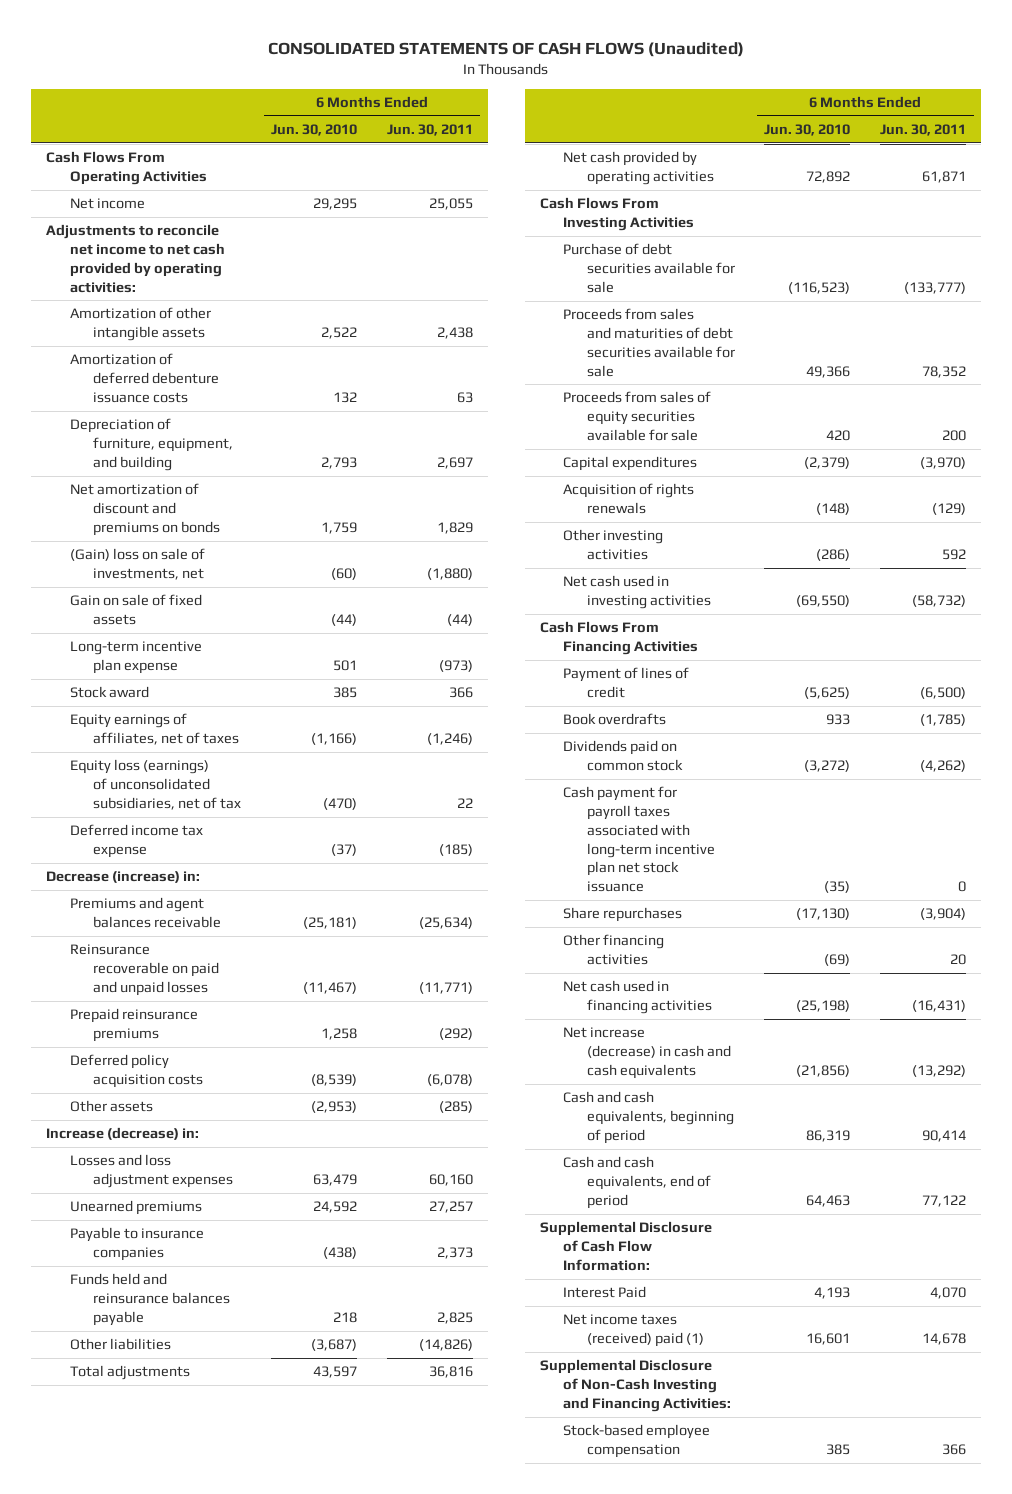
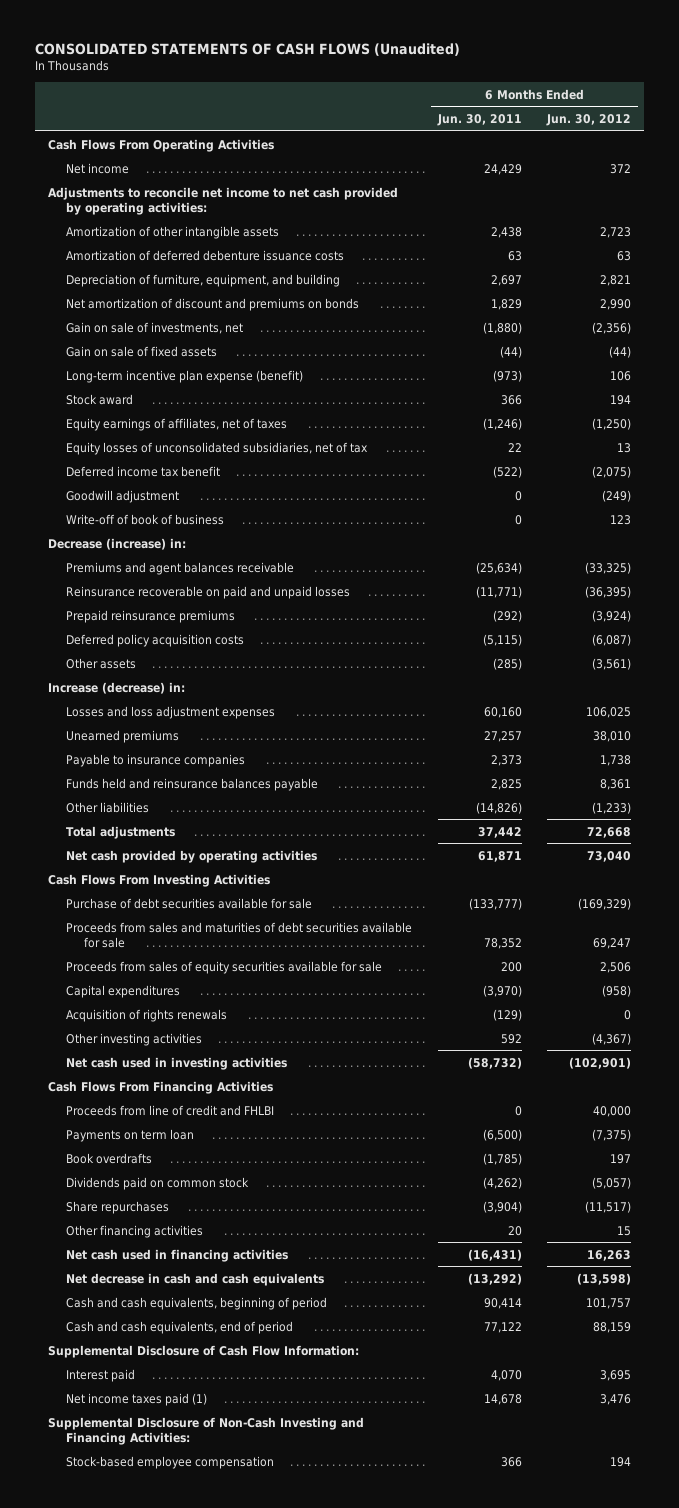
- | 6 Months Ended Jun. 30, 2010 | 6 Months Ended Jun. 30, 2011
+ | 6 Months Ended Jun. 30, 2011 | 6 Months Ended Jun. 30, 2012
- Net income | 29,295 | 25,055
+ Net income | 24,429 | 372
- (Gain) loss on sale of investments, net | (60) | (1,880)
+ Gain on sale of investments, net | (1,880) | (2,356)
- Long-term incentive plan expense | 501 | (973)
+ Long-term incentive plan expense (benefit) | (973) | 106
- Equity loss (earnings) of unconsolidated subsidiaries, net of tax | (470) | 22
- Deferred income tax expense | (37) | (185)
+ Equity losses of unconsolidated subsidiaries, net of tax | 22 | 13
+ Deferred income tax benefit | (522) | (2,075)
+ Goodwill adjustment | 0 | (249)
+ Write-off of book of business | 0 | 123
- Deferred policy acquisition costs | (8,539) | (6,078)
+ Deferred policy acquisition costs | (5,115) | (6,087)
- Total adjustments | 43,597 | 36,816
+ Total adjustments | 37,442 | 72,668
- Payment of lines of credit | (5,625) | (6,500)
+ Proceeds from line of credit and FHLBI | 0 | 40,000
+ Payments on term loan | (6,500) | (7,375)
- Cash payment for payroll taxes associated with long-term incentive plan net stock issuance | (35) | 0
- Net increase (decrease) in cash and cash equivalents | (21,856) | (13,292)
+ Net decrease in cash and cash equivalents | (13,292) | (13,598)
- Interest Paid | 4,193 | 4,070
- Net income taxes (received) paid (1) | 16,601 | 14,678
+ Interest paid | 4,070 | 3,695
+ Net income taxes paid (1) | 14,678 | 3,476

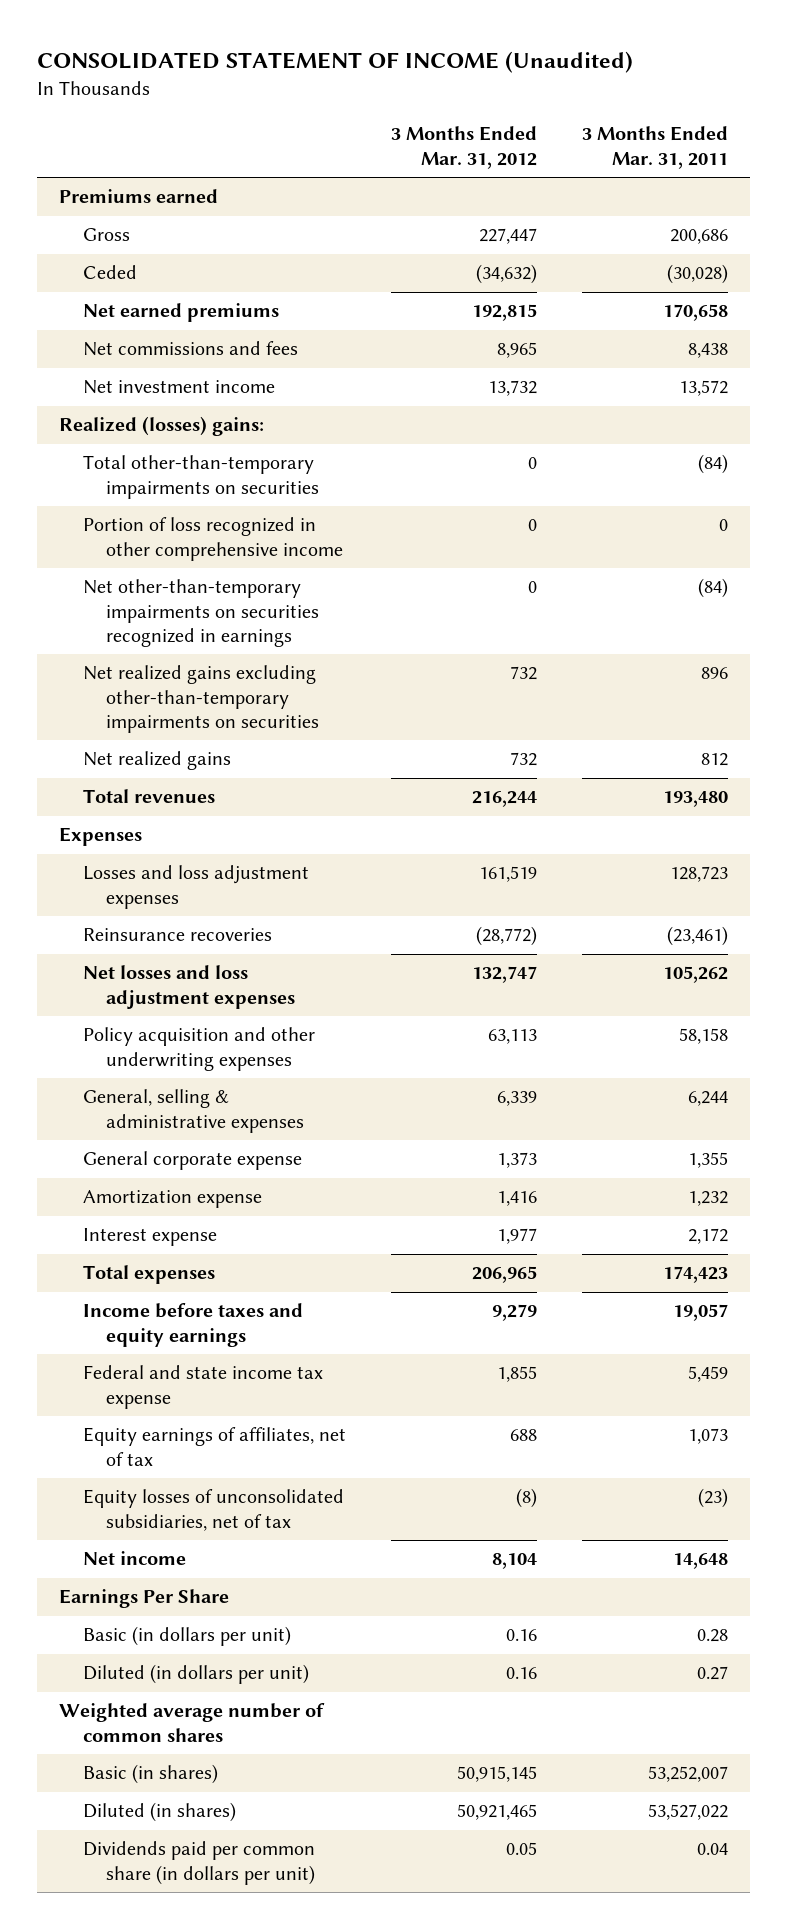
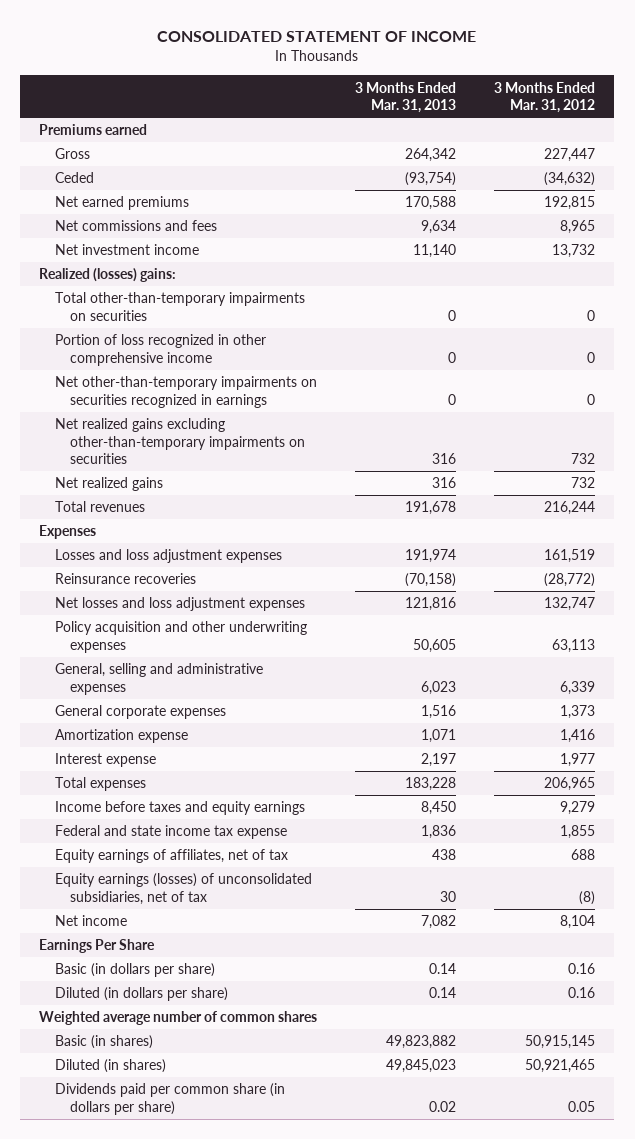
- CONSOLIDATED STATEMENT OF INCOME (Unaudited)
+ CONSOLIDATED STATEMENT OF INCOME
- | 3 Months Ended Mar. 31, 2012 | 3 Months Ended Mar. 31, 2011
+ | 3 Months Ended Mar. 31, 2013 | 3 Months Ended Mar. 31, 2012
- General, selling & administrative expenses | 6,339 | 6,244
- General corporate expense | 1,373 | 1,355
+ General, selling and administrative expenses | 6,023 | 6,339
+ General corporate expenses | 1,516 | 1,373
- Equity losses of unconsolidated subsidiaries, net of tax | (8) | (23)
+ Equity earnings (losses) of unconsolidated subsidiaries, net of tax | 30 | (8)
- Basic (in dollars per unit) | 0.16 | 0.28
- Diluted (in dollars per unit) | 0.16 | 0.27
+ Basic (in dollars per share) | 0.14 | 0.16
+ Diluted (in dollars per share) | 0.14 | 0.16
- Dividends paid per common share (in dollars per unit) | 0.05 | 0.04
+ Dividends paid per common share (in dollars per share) | 0.02 | 0.05

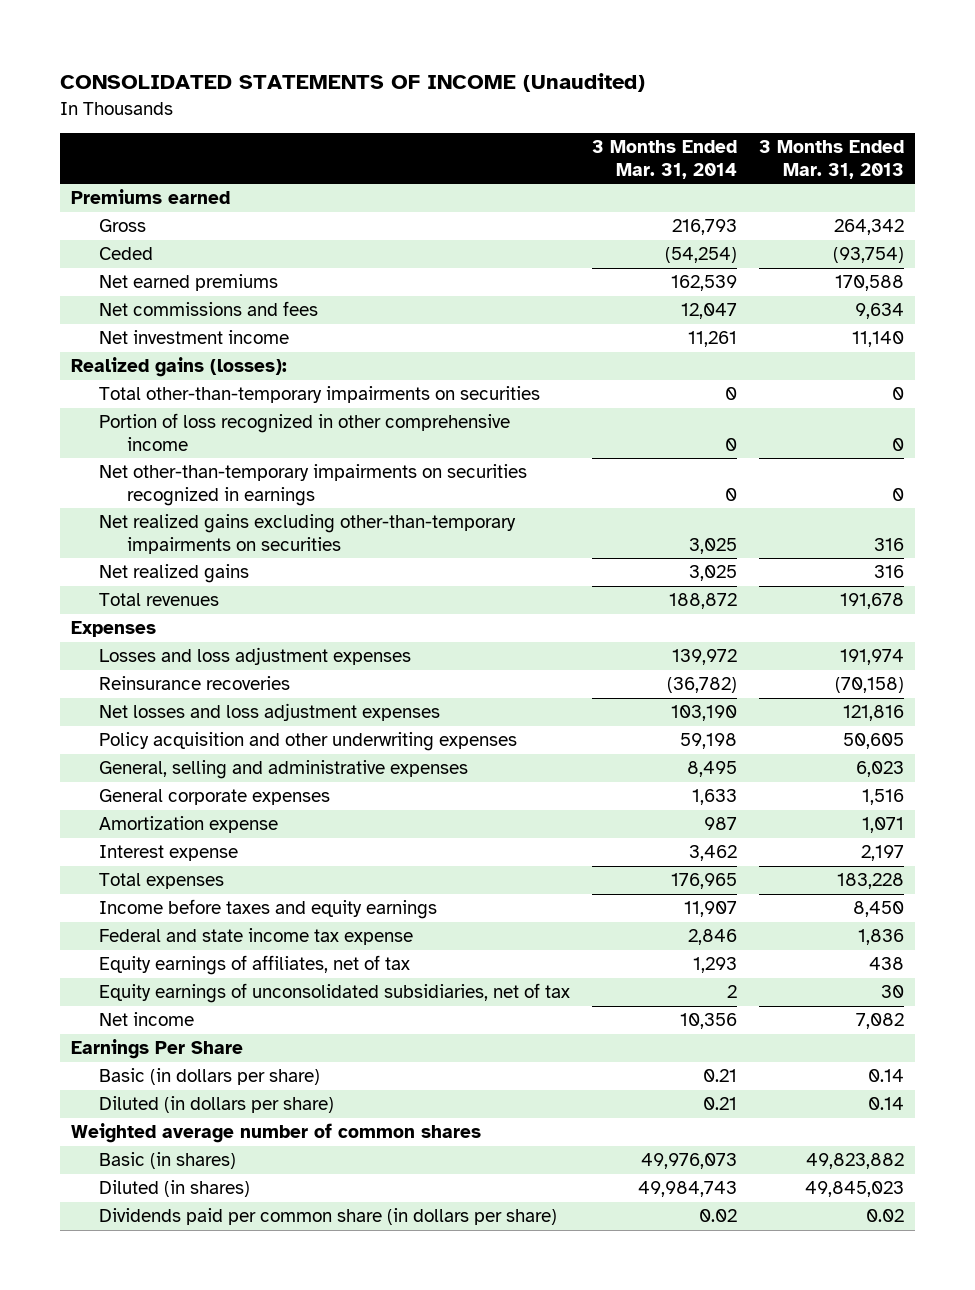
- CONSOLIDATED STATEMENT OF INCOME
+ CONSOLIDATED STATEMENTS OF INCOME (Unaudited)
- | 3 Months Ended Mar. 31, 2013 | 3 Months Ended Mar. 31, 2012
+ | 3 Months Ended Mar. 31, 2014 | 3 Months Ended Mar. 31, 2013
- Realized (losses) gains:
+ Realized gains (losses):
- Equity earnings (losses) of unconsolidated subsidiaries, net of tax | 30 | (8)
+ Equity earnings of unconsolidated subsidiaries, net of tax | 2 | 30

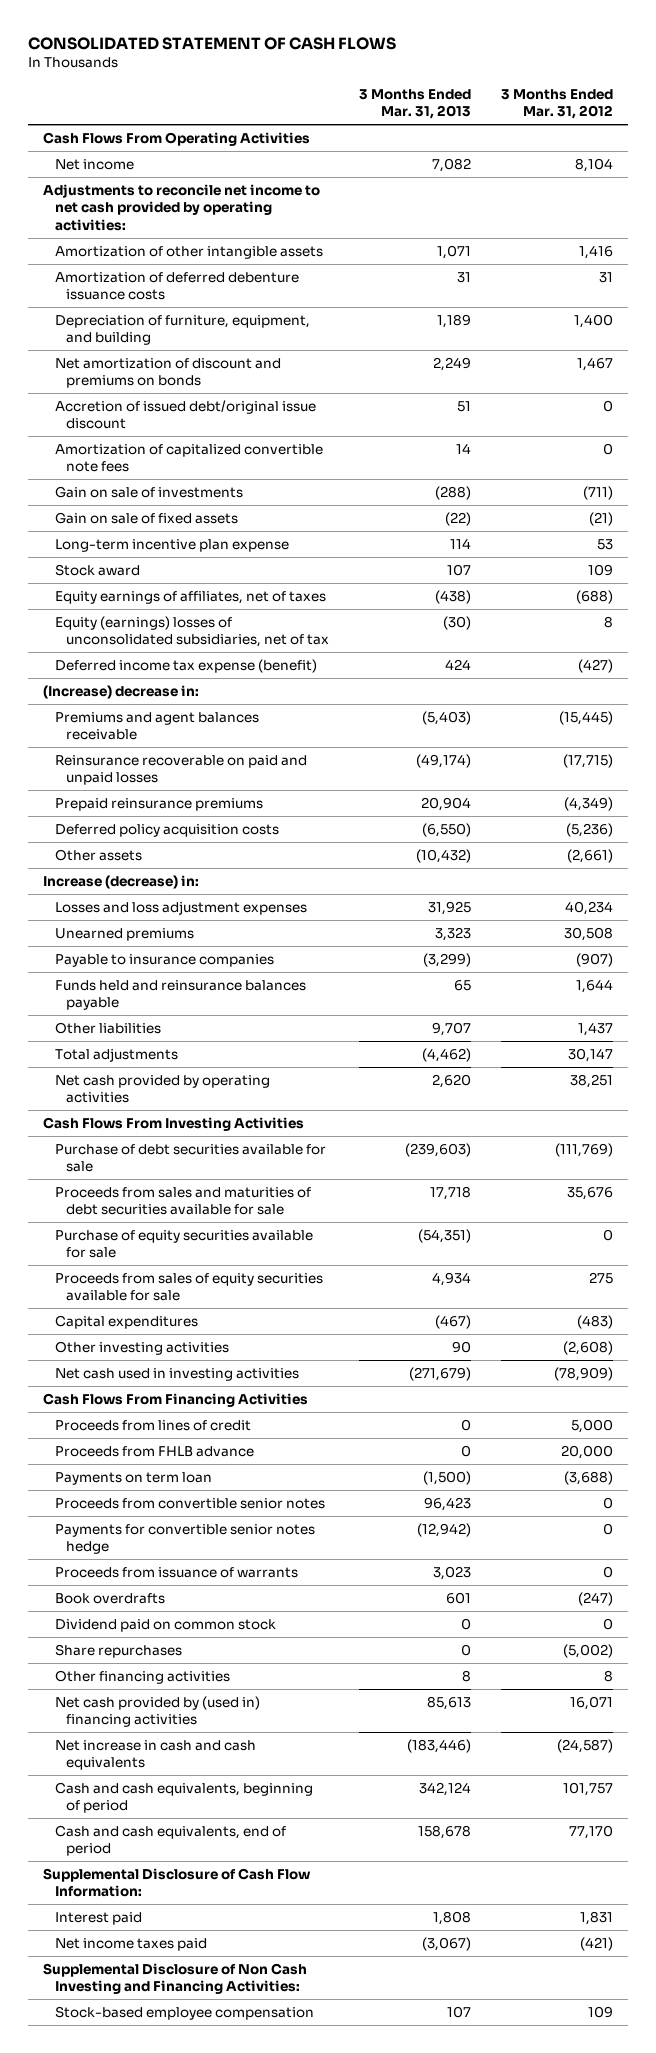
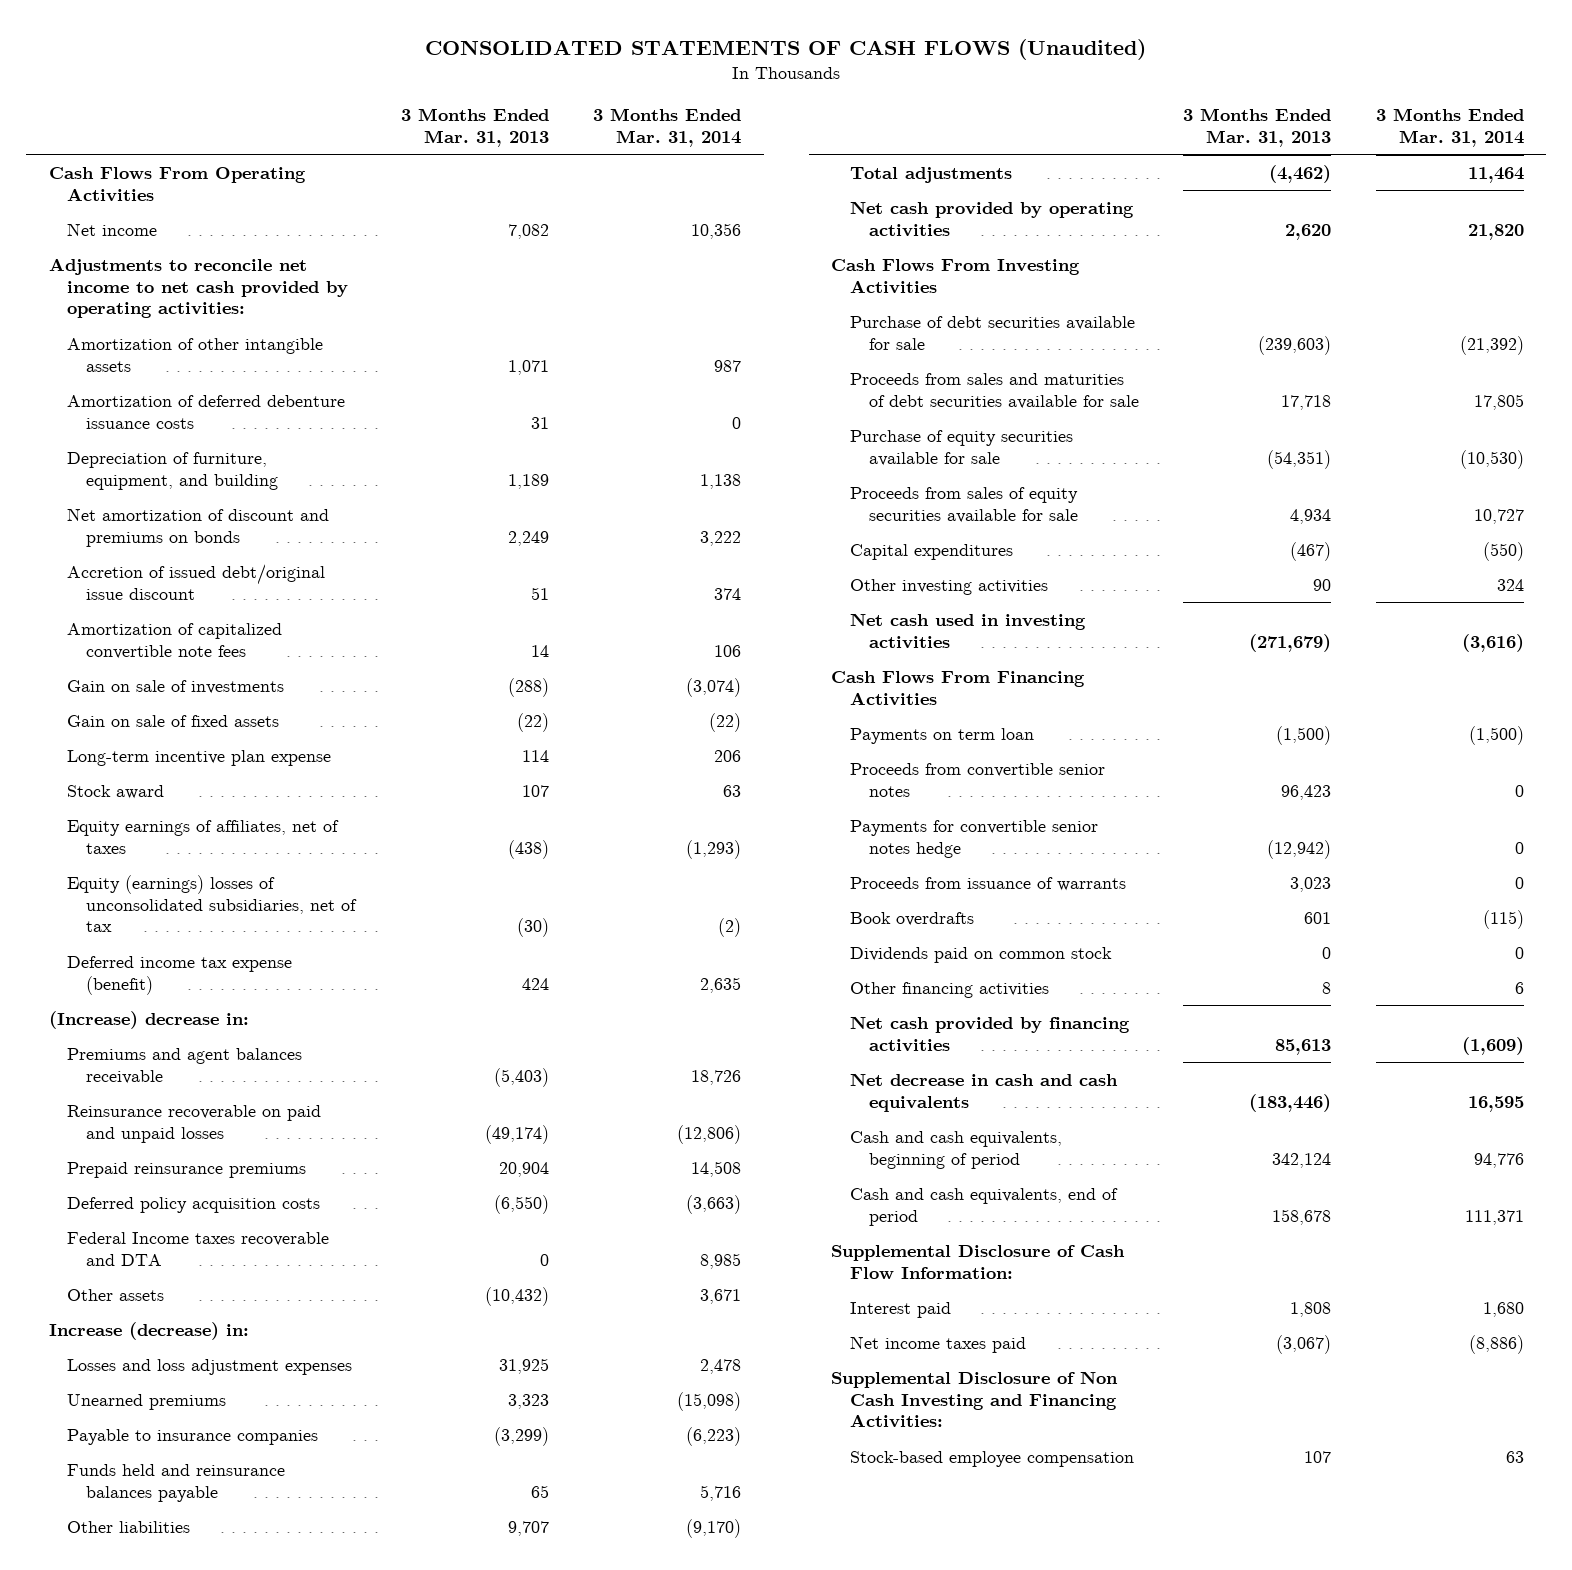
- CONSOLIDATED STATEMENT OF CASH FLOWS
+ CONSOLIDATED STATEMENTS OF CASH FLOWS (Unaudited)
- | 3 Months Ended Mar. 31, 2013 | 3 Months Ended Mar. 31, 2012
+ | 3 Months Ended Mar. 31, 2013 | 3 Months Ended Mar. 31, 2014
+ Federal Income taxes recoverable and DTA | 0 | 8,985
- Proceeds from lines of credit | 0 | 5,000
- Proceeds from FHLB advance | 0 | 20,000
- Dividend paid on common stock | 0 | 0
- Share repurchases | 0 | (5,002)
+ Dividends paid on common stock | 0 | 0
- Net cash provided by (used in) financing activities | 85,613 | 16,071
- Net increase in cash and cash equivalents | (183,446) | (24,587)
+ Net cash provided by financing activities | 85,613 | (1,609)
+ Net decrease in cash and cash equivalents | (183,446) | 16,595

